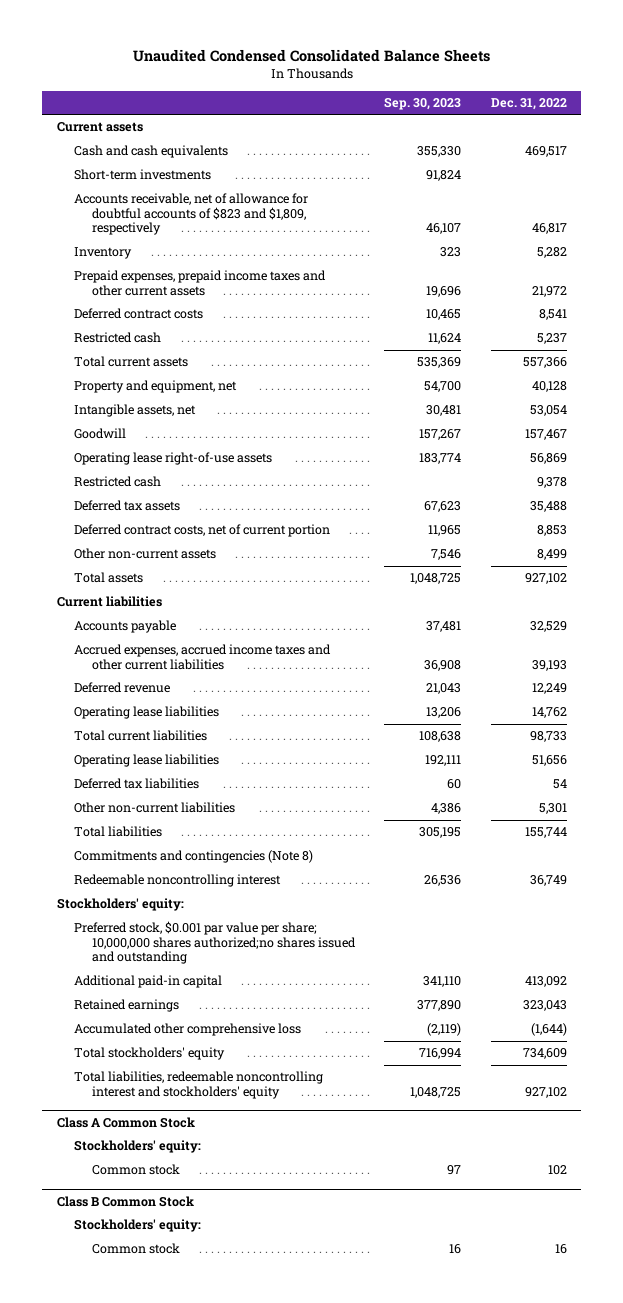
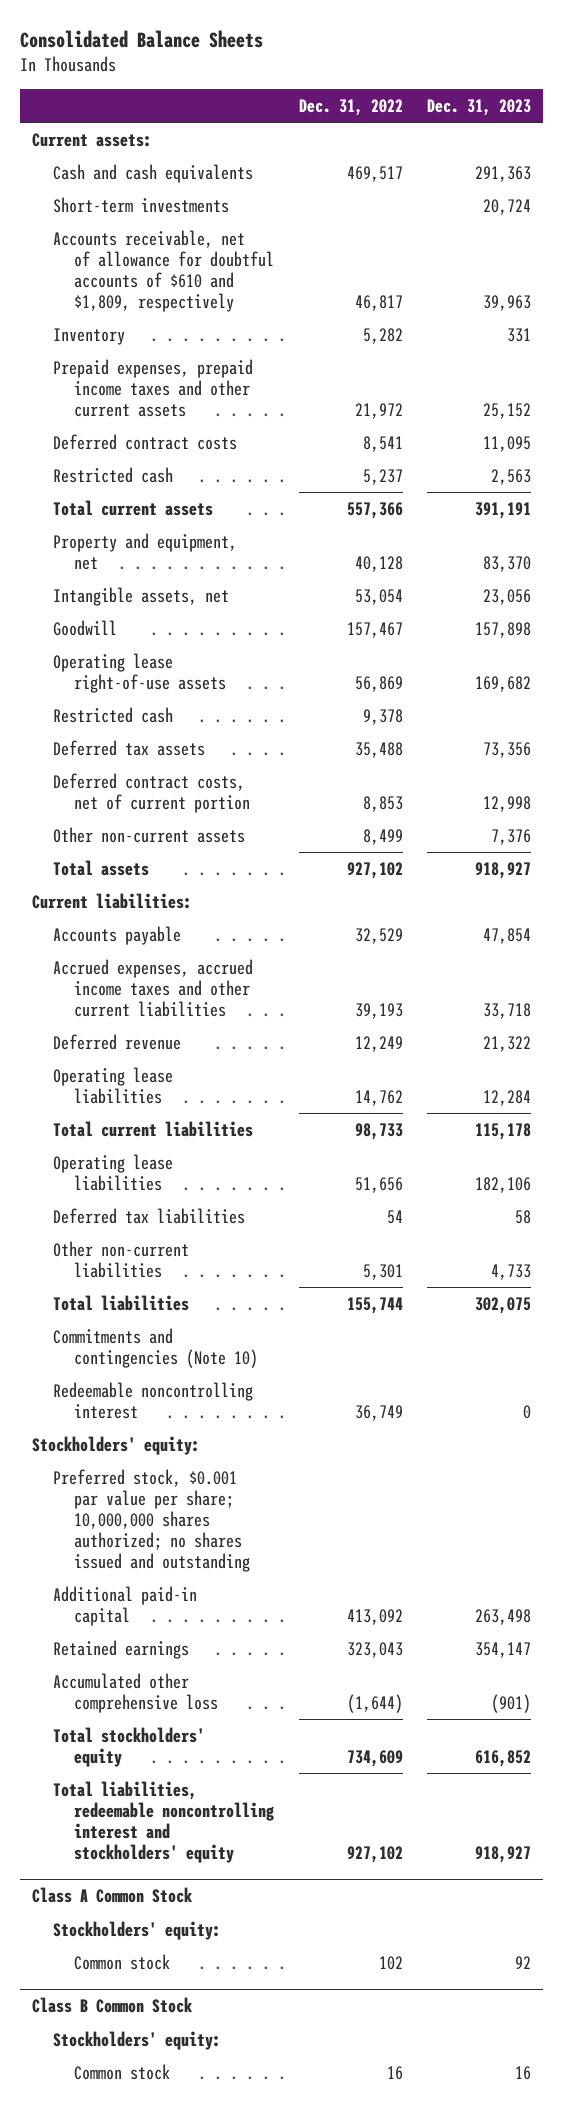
- Unaudited Condensed Consolidated Balance Sheets
+ Consolidated Balance Sheets
- | Sep. 30, 2023 | Dec. 31, 2022
+ | Dec. 31, 2022 | Dec. 31, 2023
- Current assets
+ Current assets:
- Accounts receivable, net of allowance for doubtful accounts of $823 and $1,809, respectively | 46,107 | 46,817
+ Accounts receivable, net of allowance for doubtful accounts of $610 and $1,809, respectively | 46,817 | 39,963
- Current liabilities
+ Current liabilities:
- Commitments and contingencies (Note 8)
+ Commitments and contingencies (Note 10)
- Preferred stock, $0.001 par value per share; 10,000,000 shares authorized;no shares issued and outstanding
+ Preferred stock, $0.001 par value per share; 10,000,000 shares authorized; no shares issued and outstanding

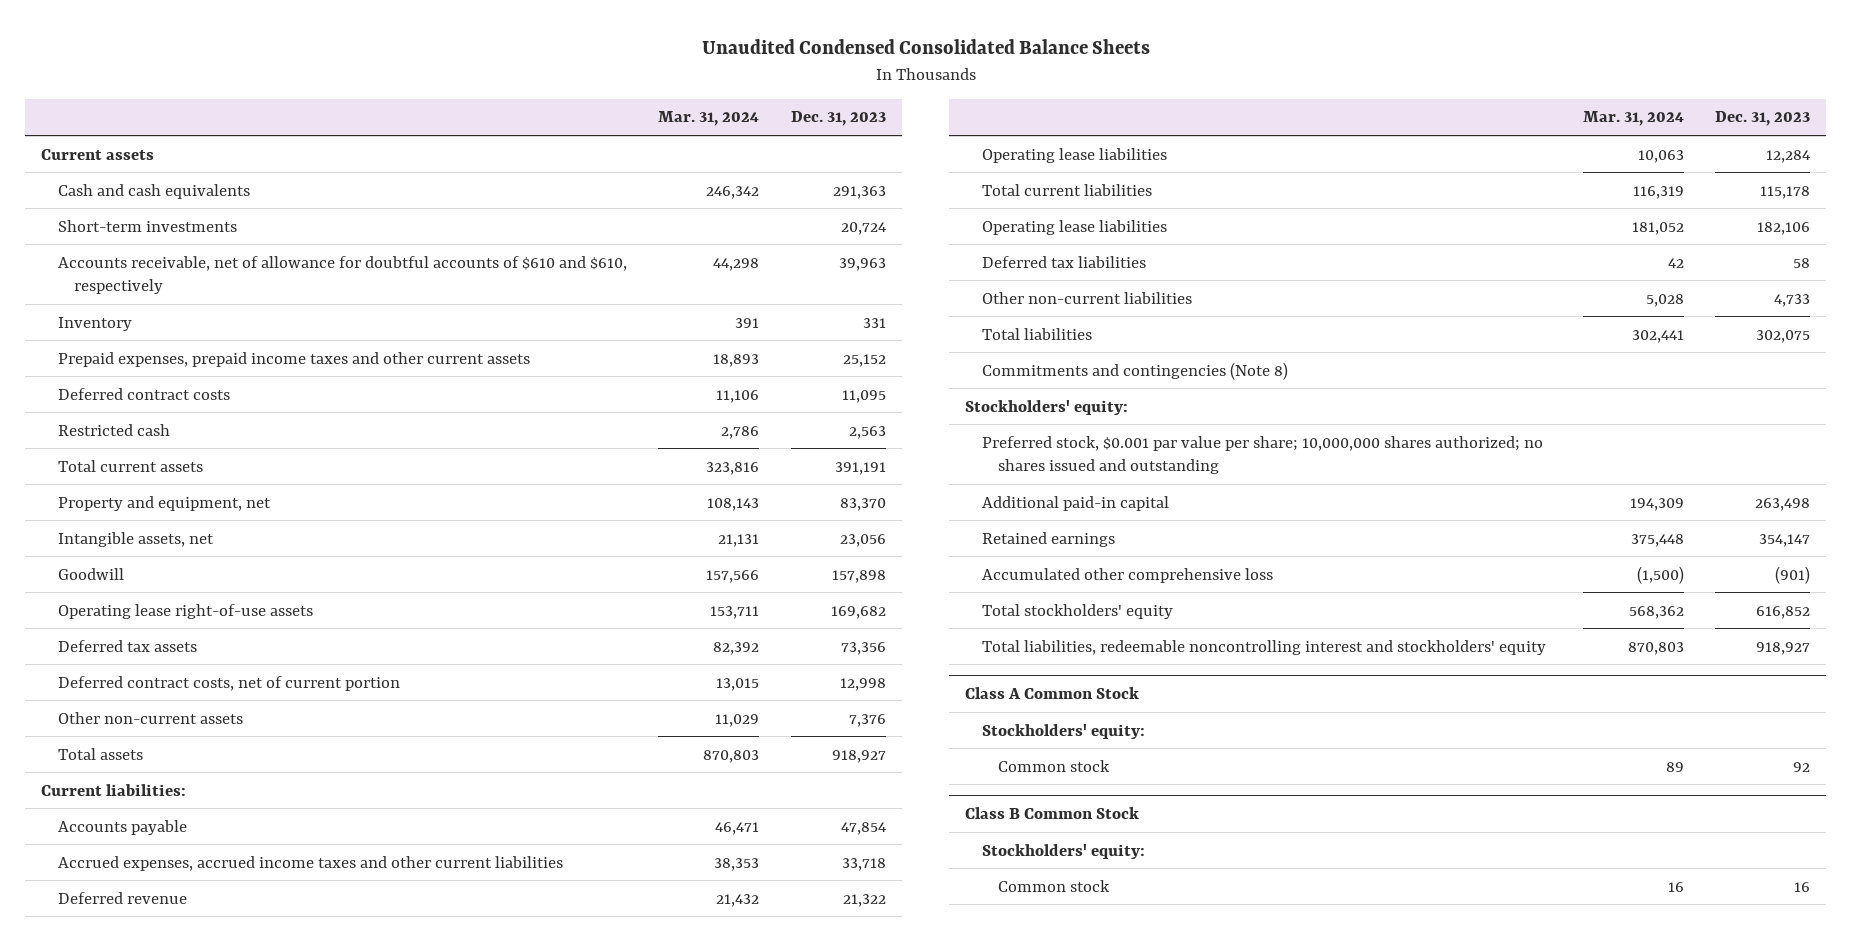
- Consolidated Balance Sheets
+ Unaudited Condensed Consolidated Balance Sheets
- | Dec. 31, 2022 | Dec. 31, 2023
+ | Mar. 31, 2024 | Dec. 31, 2023
- Current assets:
+ Current assets
- Accounts receivable, net of allowance for doubtful accounts of $610 and $1,809, respectively | 46,817 | 39,963
+ Accounts receivable, net of allowance for doubtful accounts of $610 and $610, respectively | 44,298 | 39,963
- Restricted cash | 9,378 |
- Commitments and contingencies (Note 10)
- Redeemable noncontrolling interest | 36,749 | 0
+ Commitments and contingencies (Note 8)

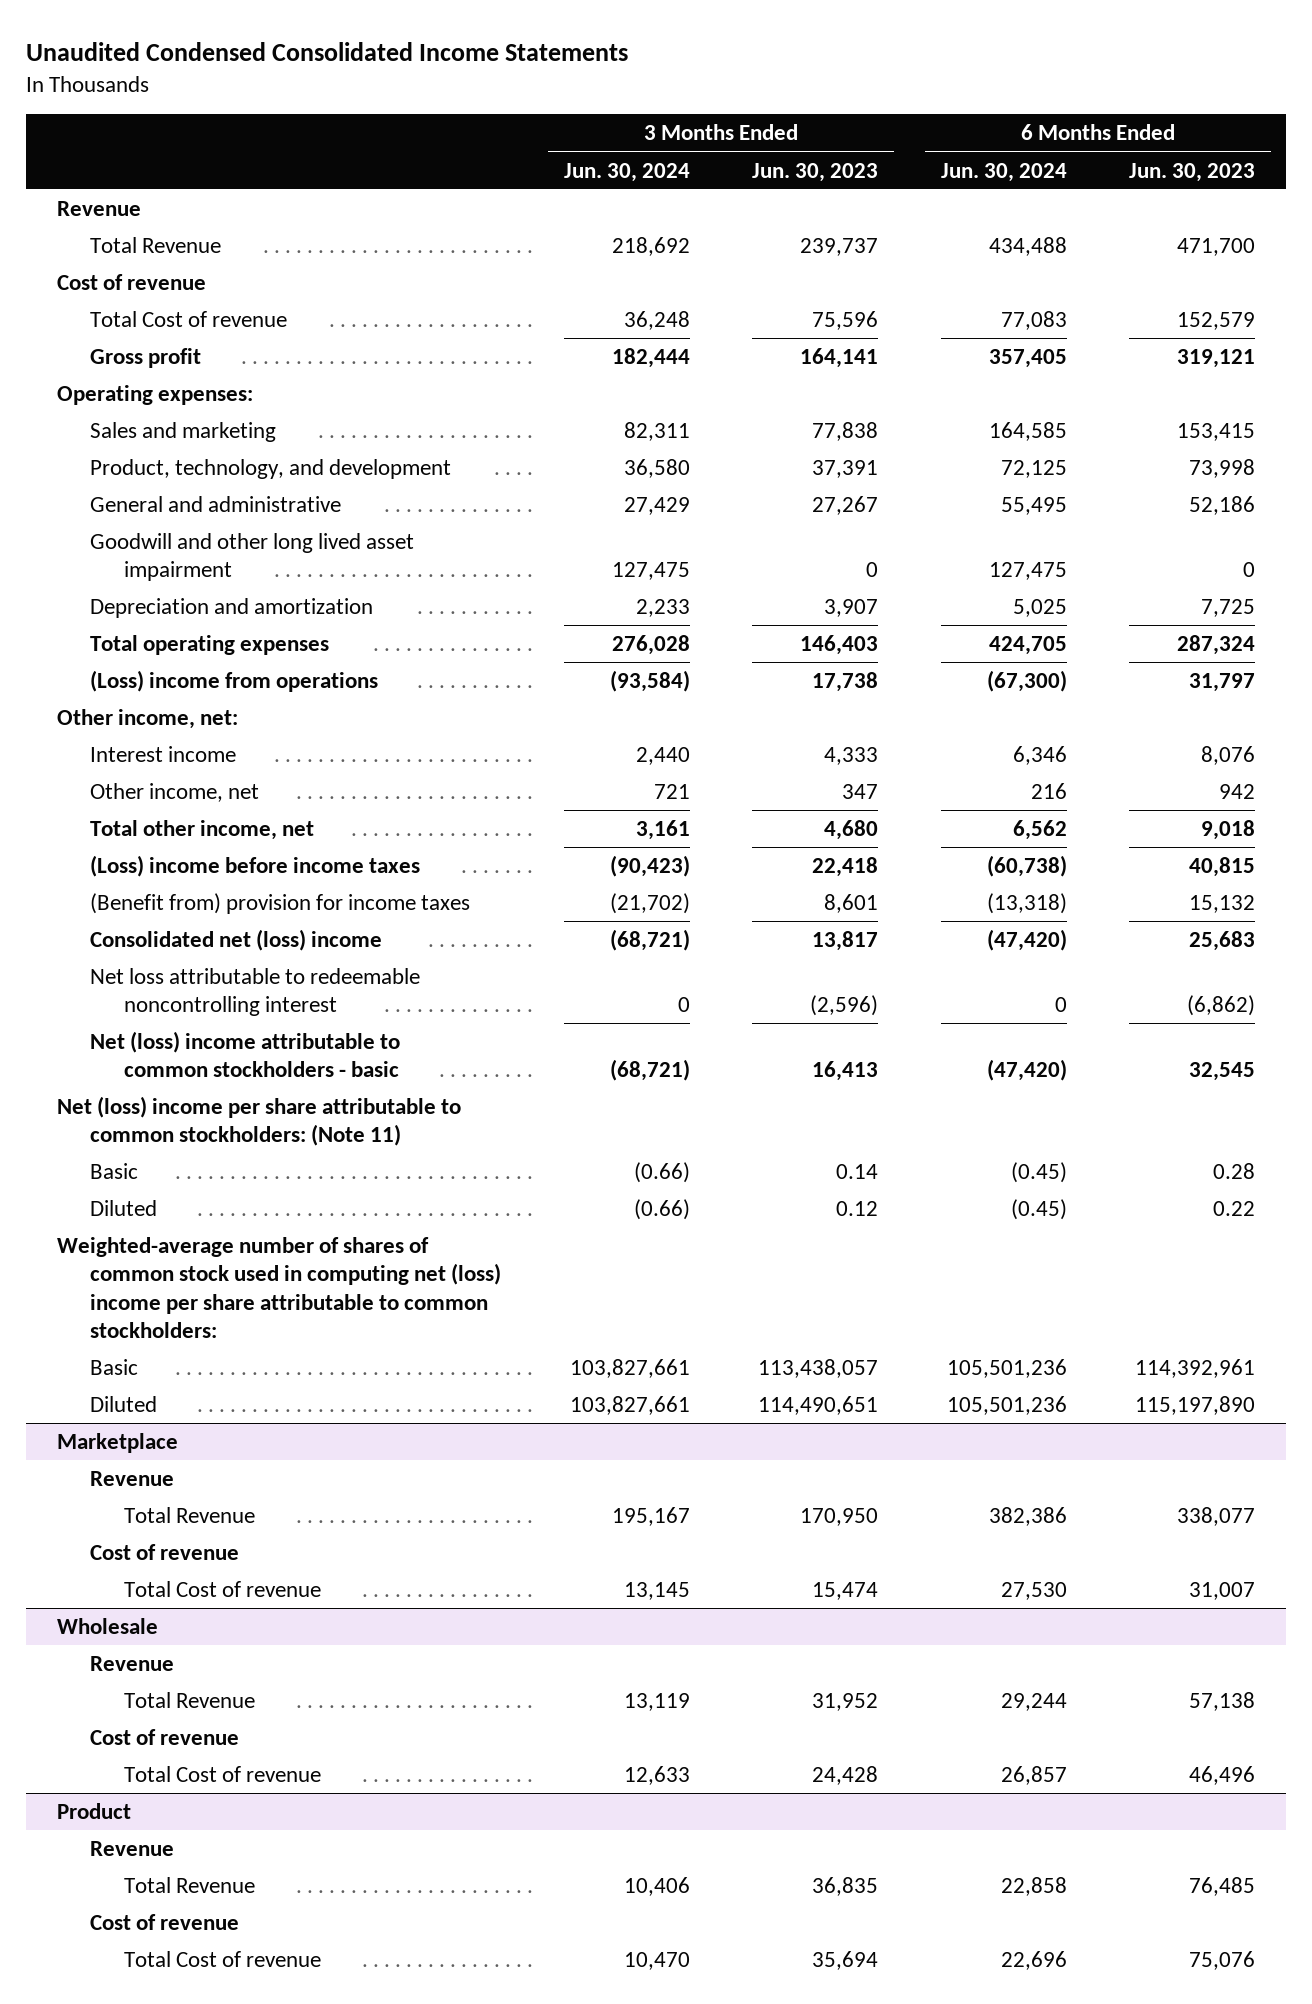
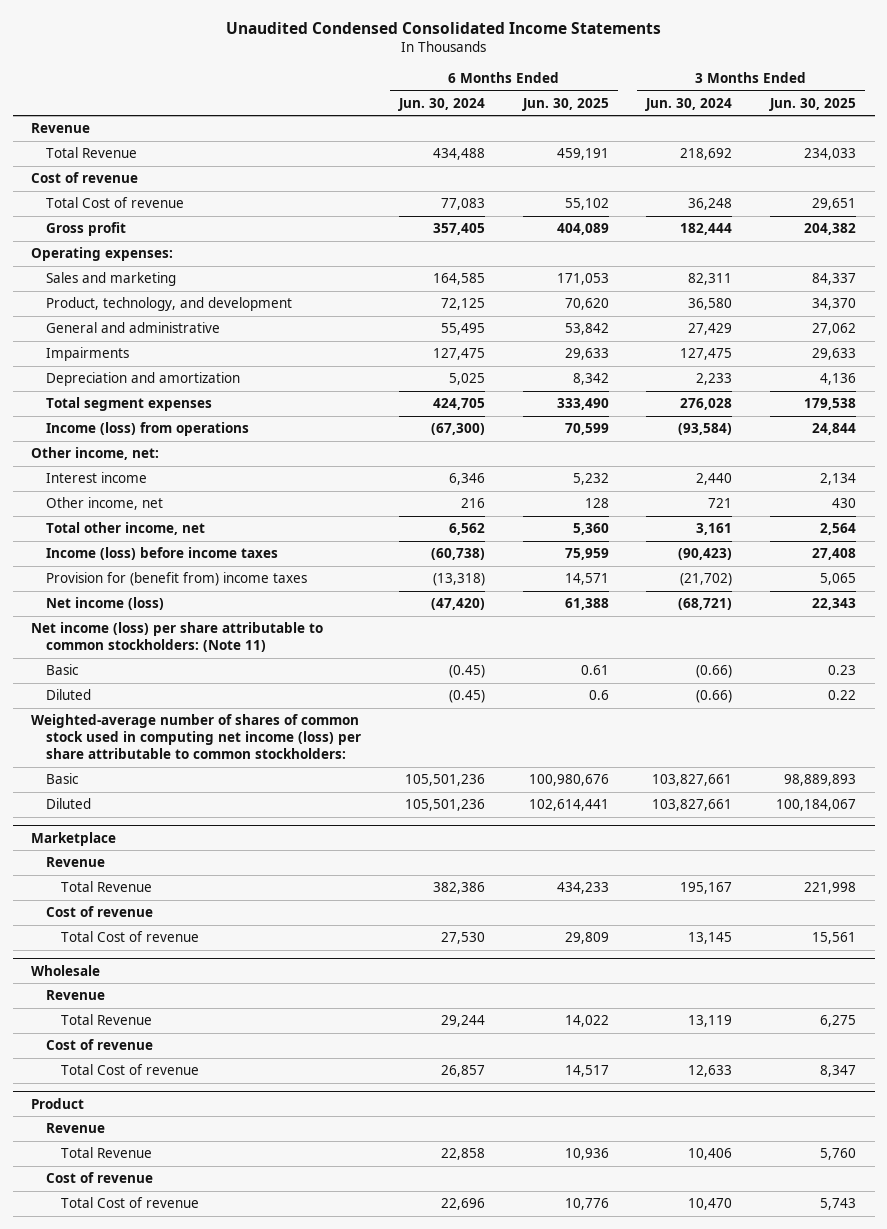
- | 3 Months Ended Jun. 30, 2024 | 3 Months Ended Jun. 30, 2023 | 6 Months Ended Jun. 30, 2024 | 6 Months Ended Jun. 30, 2023
+ | 6 Months Ended Jun. 30, 2024 | 6 Months Ended Jun. 30, 2025 | 3 Months Ended Jun. 30, 2024 | 3 Months Ended Jun. 30, 2025
- Goodwill and other long lived asset impairment | 127,475 | 0 | 127,475 | 0
+ Impairments | 127,475 | 29,633 | 127,475 | 29,633
- Total operating expenses | 276,028 | 146,403 | 424,705 | 287,324
- (Loss) income from operations | (93,584) | 17,738 | (67,300) | 31,797
+ Total segment expenses | 424,705 | 333,490 | 276,028 | 179,538
+ Income (loss) from operations | (67,300) | 70,599 | (93,584) | 24,844
- (Loss) income before income taxes | (90,423) | 22,418 | (60,738) | 40,815
- (Benefit from) provision for income taxes | (21,702) | 8,601 | (13,318) | 15,132
- Consolidated net (loss) income | (68,721) | 13,817 | (47,420) | 25,683
- Net loss attributable to redeemable noncontrolling interest | 0 | (2,596) | 0 | (6,862)
- Net (loss) income attributable to common stockholders - basic | (68,721) | 16,413 | (47,420) | 32,545
- Net (loss) income per share attributable to common stockholders: (Note 11)
+ Income (loss) before income taxes | (60,738) | 75,959 | (90,423) | 27,408
+ Provision for (benefit from) income taxes | (13,318) | 14,571 | (21,702) | 5,065
+ Net income (loss) | (47,420) | 61,388 | (68,721) | 22,343
+ Net income (loss) per share attributable to common stockholders: (Note 11)
- Weighted-average number of shares of common stock used in computing net (loss) income per share attributable to common stockholders:
+ Weighted-average number of shares of common stock used in computing net income (loss) per share attributable to common stockholders:

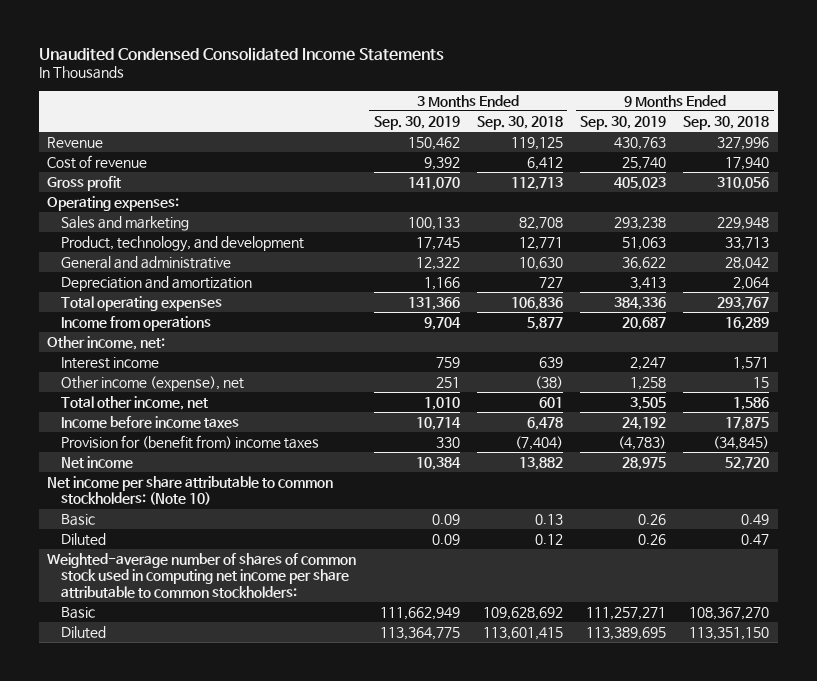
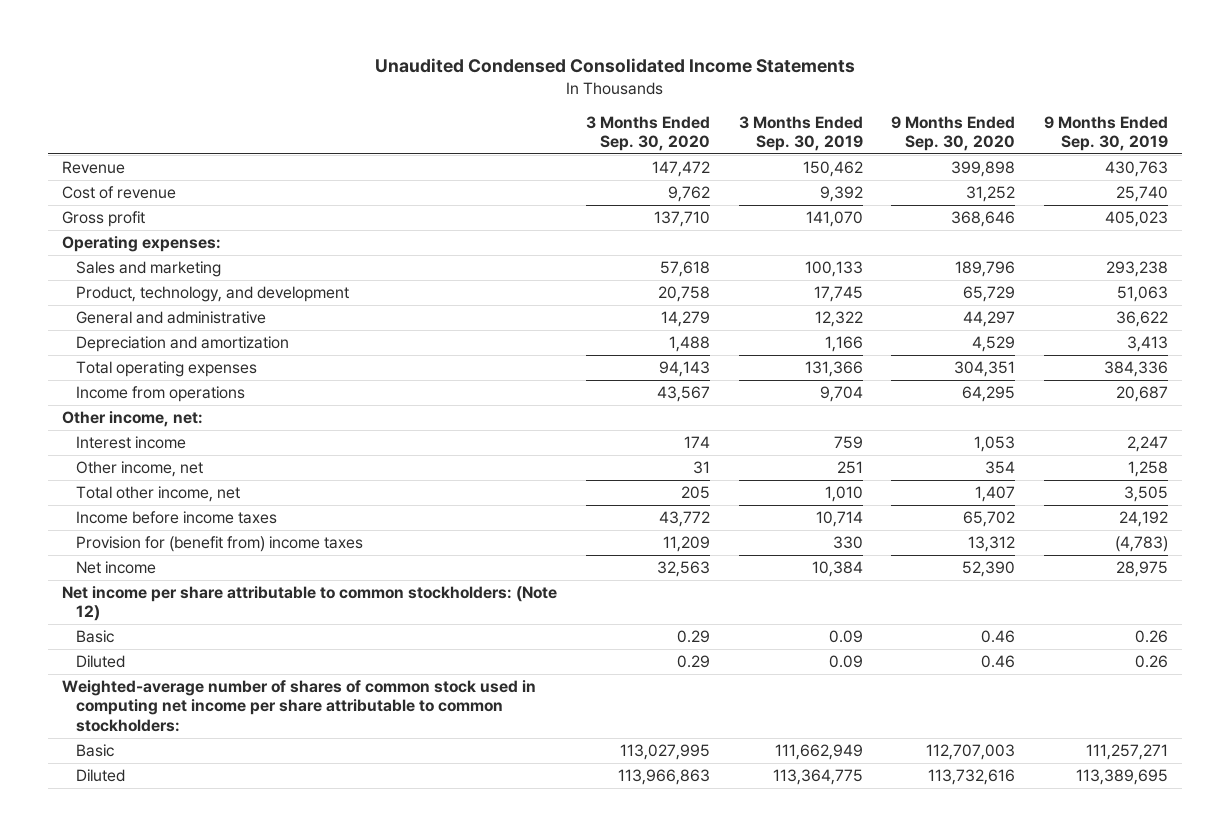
- | 3 Months Ended Sep. 30, 2019 | 3 Months Ended Sep. 30, 2018 | 9 Months Ended Sep. 30, 2019 | 9 Months Ended Sep. 30, 2018
+ | 3 Months Ended Sep. 30, 2020 | 3 Months Ended Sep. 30, 2019 | 9 Months Ended Sep. 30, 2020 | 9 Months Ended Sep. 30, 2019
- Other income (expense), net | 251 | (38) | 1,258 | 15
+ Other income, net | 31 | 251 | 354 | 1,258
- Net income per share attributable to common stockholders: (Note 10)
+ Net income per share attributable to common stockholders: (Note 12)

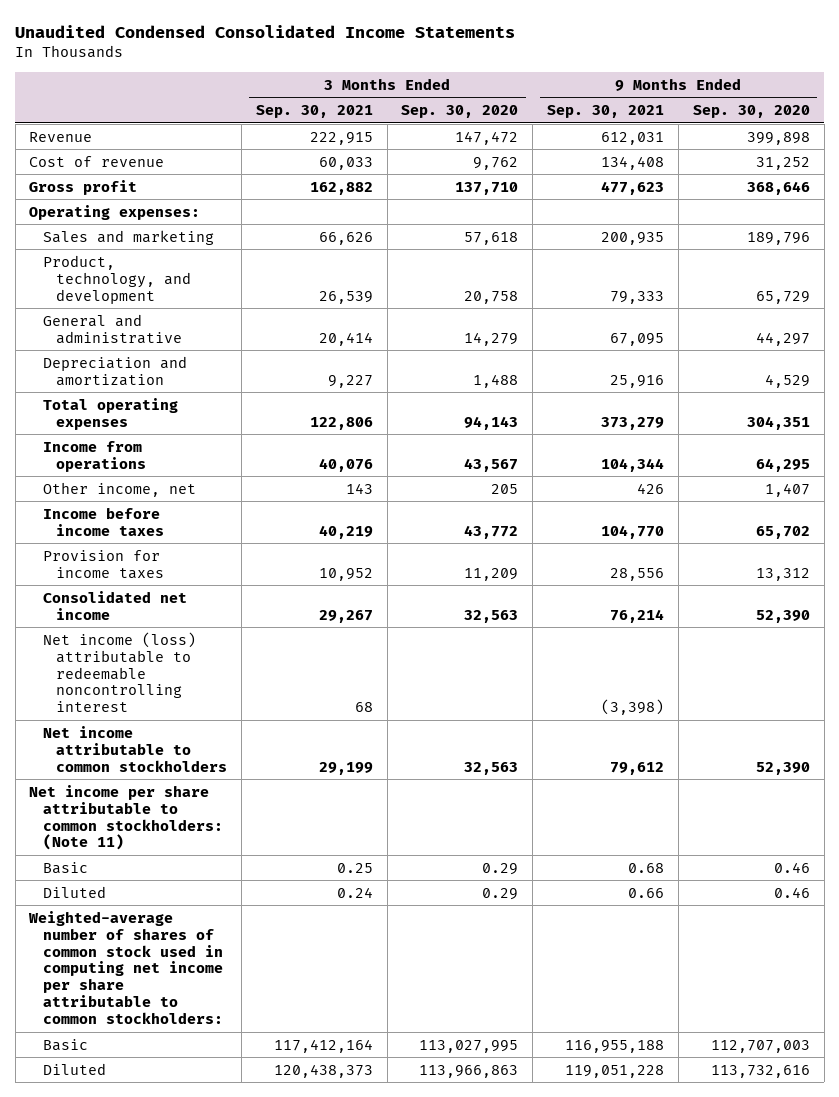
- | 3 Months Ended Sep. 30, 2020 | 3 Months Ended Sep. 30, 2019 | 9 Months Ended Sep. 30, 2020 | 9 Months Ended Sep. 30, 2019
+ | 3 Months Ended Sep. 30, 2021 | 3 Months Ended Sep. 30, 2020 | 9 Months Ended Sep. 30, 2021 | 9 Months Ended Sep. 30, 2020
- Other income, net:
- Interest income | 174 | 759 | 1,053 | 2,247
- Other income, net | 31 | 251 | 354 | 1,258
- Total other income, net | 205 | 1,010 | 1,407 | 3,505
+ Other income, net | 143 | 205 | 426 | 1,407
- Provision for (benefit from) income taxes | 11,209 | 330 | 13,312 | (4,783)
- Net income | 32,563 | 10,384 | 52,390 | 28,975
- Net income per share attributable to common stockholders: (Note 12)
+ Provision for income taxes | 10,952 | 11,209 | 28,556 | 13,312
+ Consolidated net income | 29,267 | 32,563 | 76,214 | 52,390
+ Net income (loss) attributable to redeemable noncontrolling interest | 68 | | (3,398) |
+ Net income attributable to common stockholders | 29,199 | 32,563 | 79,612 | 52,390
+ Net income per share attributable to common stockholders: (Note 11)

